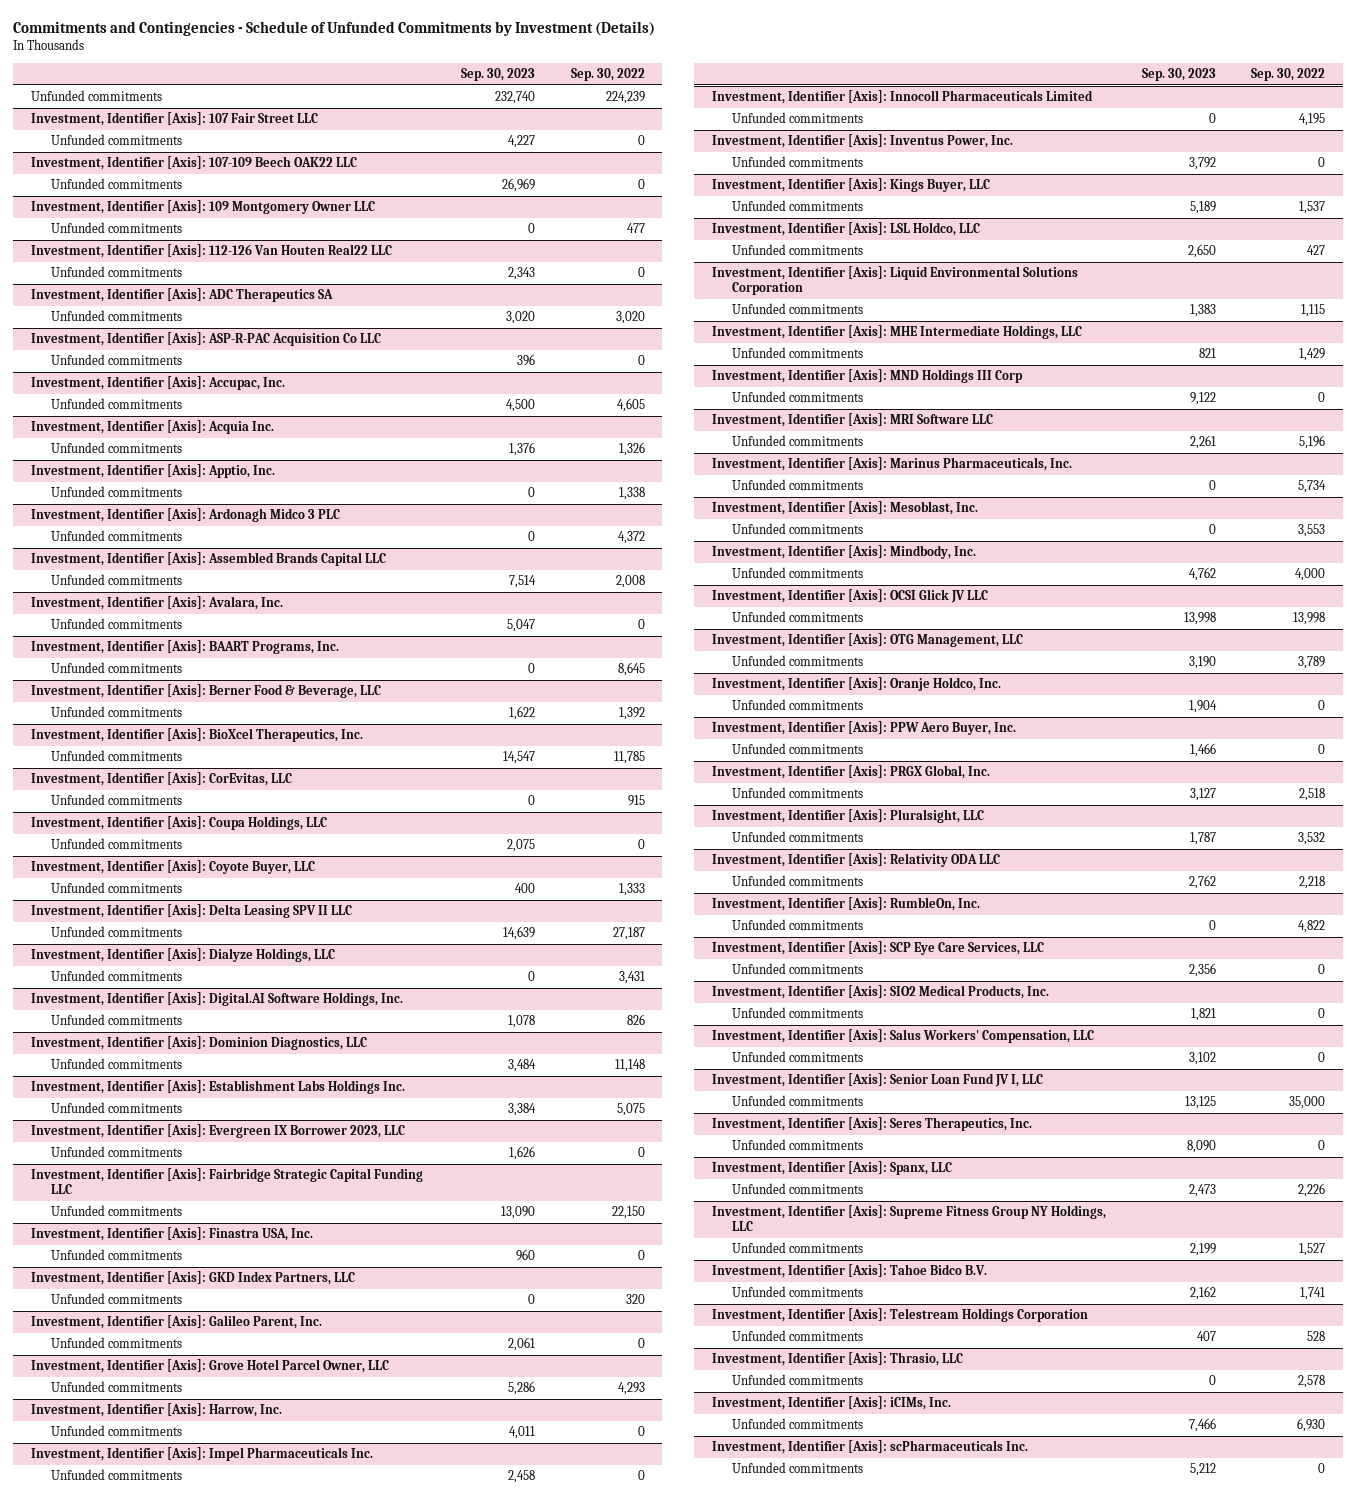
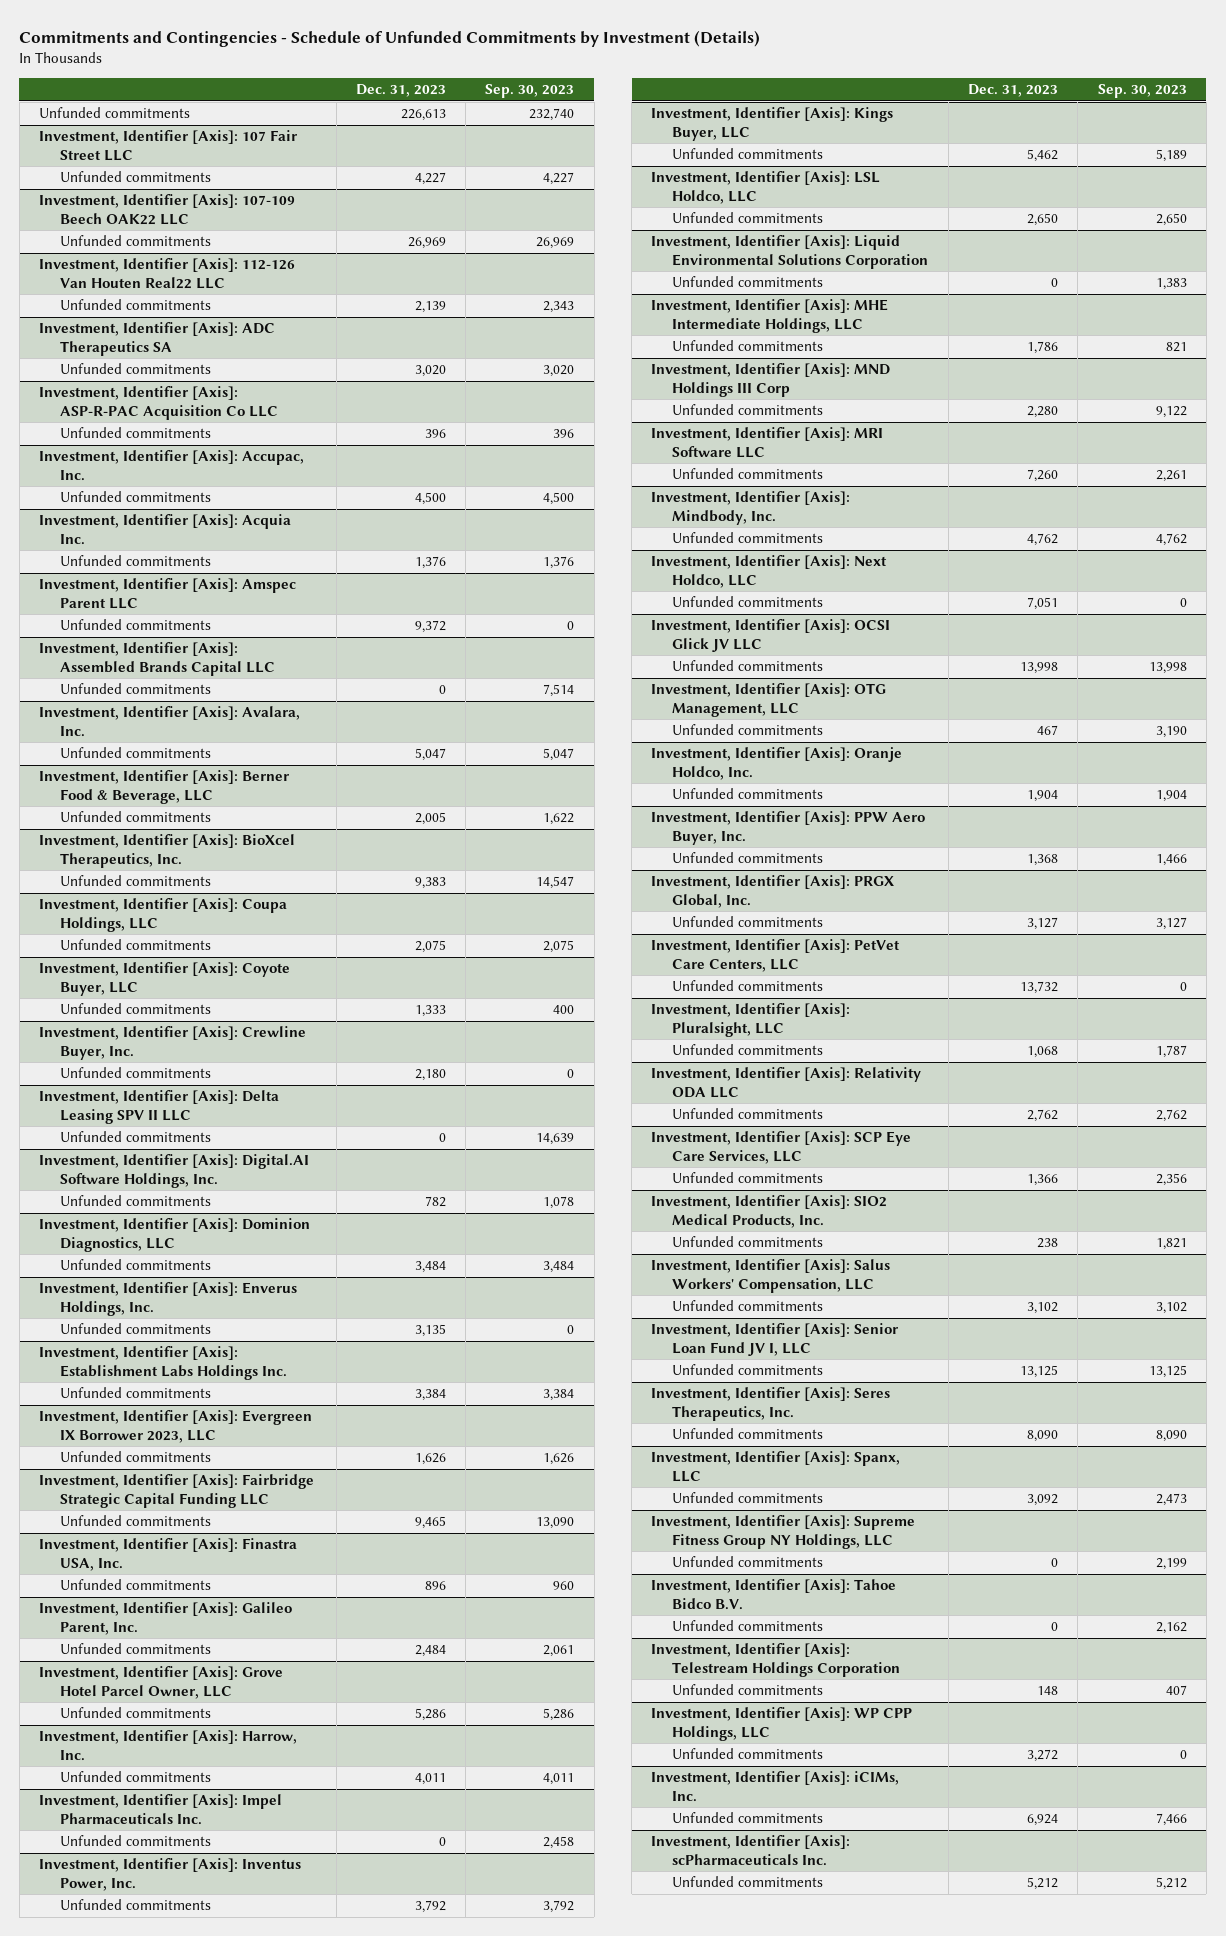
- | Sep. 30, 2023 | Sep. 30, 2022
+ | Dec. 31, 2023 | Sep. 30, 2023
- Investment, Identifier [Axis]: 109 Montgomery Owner LLC
- Unfunded commitments | 0 | 477
- Investment, Identifier [Axis]: Apptio, Inc.
- Unfunded commitments | 0 | 1,338
- Investment, Identifier [Axis]: Ardonagh Midco 3 PLC
+ Investment, Identifier [Axis]: Amspec Parent LLC
- Investment, Identifier [Axis]: BAART Programs, Inc.
- Unfunded commitments | 0 | 8,645
- Investment, Identifier [Axis]: CorEvitas, LLC
- Unfunded commitments | 0 | 915
+ Investment, Identifier [Axis]: Crewline Buyer, Inc.
+ Unfunded commitments | 2,180 | 0
- Investment, Identifier [Axis]: Dialyze Holdings, LLC
- Unfunded commitments | 0 | 3,431
+ Investment, Identifier [Axis]: Enverus Holdings, Inc.
+ Unfunded commitments | 3,135 | 0
- Investment, Identifier [Axis]: GKD Index Partners, LLC
- Unfunded commitments | 0 | 320
- Investment, Identifier [Axis]: Innocoll Pharmaceuticals Limited
- Unfunded commitments | 0 | 4,195
- Investment, Identifier [Axis]: Marinus Pharmaceuticals, Inc.
- Unfunded commitments | 0 | 5,734
- Investment, Identifier [Axis]: Mesoblast, Inc.
- Unfunded commitments | 0 | 3,553
+ Investment, Identifier [Axis]: Next Holdco, LLC
+ Unfunded commitments | 7,051 | 0
+ Investment, Identifier [Axis]: PetVet Care Centers, LLC
+ Unfunded commitments | 13,732 | 0
- Investment, Identifier [Axis]: RumbleOn, Inc.
- Unfunded commitments | 0 | 4,822
- Investment, Identifier [Axis]: Thrasio, LLC
+ Investment, Identifier [Axis]: WP CPP Holdings, LLC

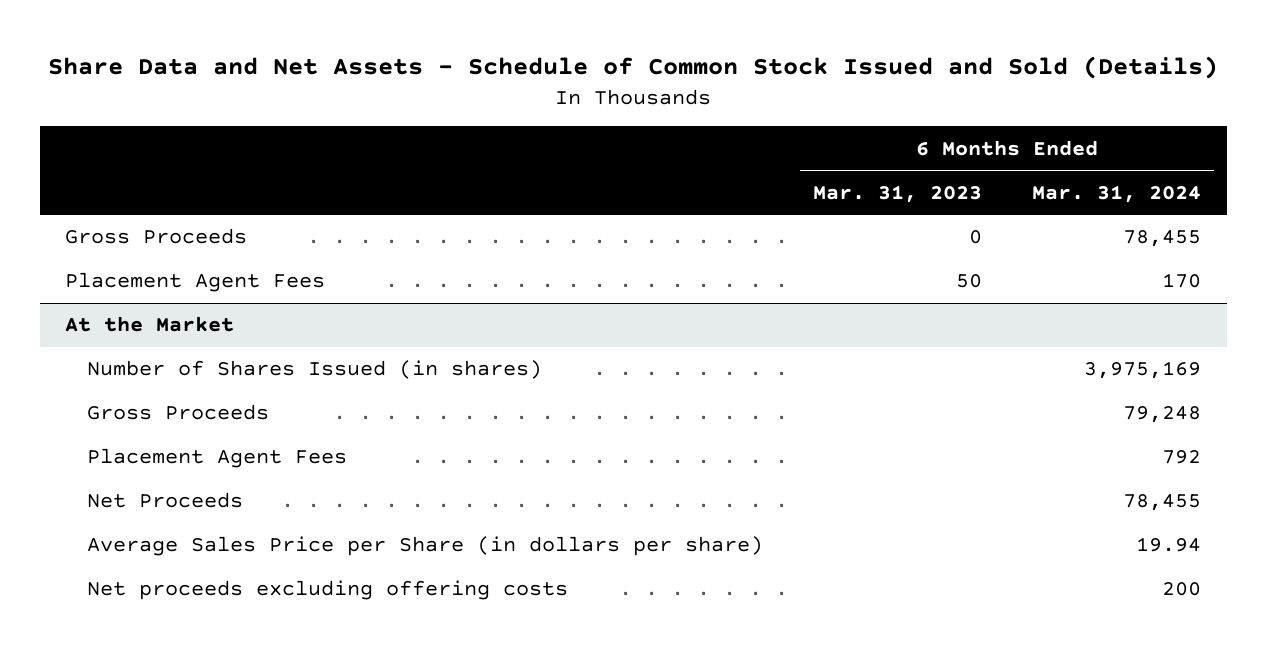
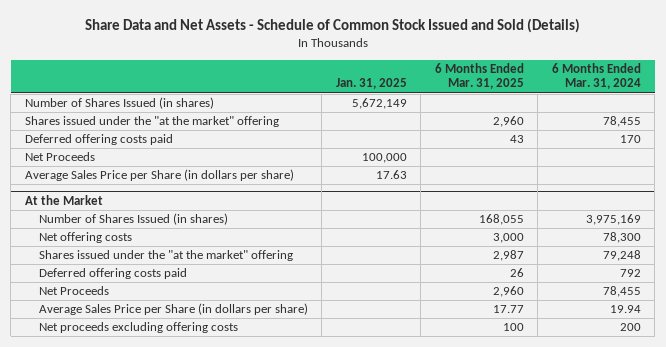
- | 6 Months Ended Mar. 31, 2023 | 6 Months Ended Mar. 31, 2024
+ | Jan. 31, 2025 | 6 Months Ended Mar. 31, 2025 | 6 Months Ended Mar. 31, 2024
- Gross Proceeds | 0 | 78,455
- Placement Agent Fees | 50 | 170
+ Number of Shares Issued (in shares) | 5,672,149 | |
+ Shares issued under the "at the market" offering | | 2,960 | 78,455
+ Deferred offering costs paid | | 43 | 170
+ Net Proceeds | 100,000 | |
+ Average Sales Price per Share (in dollars per share) | 17.63 | |
@ At the Market
- Gross Proceeds | | 79,248
- Placement Agent Fees | | 792
+ Net offering costs | | 3,000 | 78,300
+ Shares issued under the "at the market" offering | | 2,987 | 79,248
+ Deferred offering costs paid | | 26 | 792

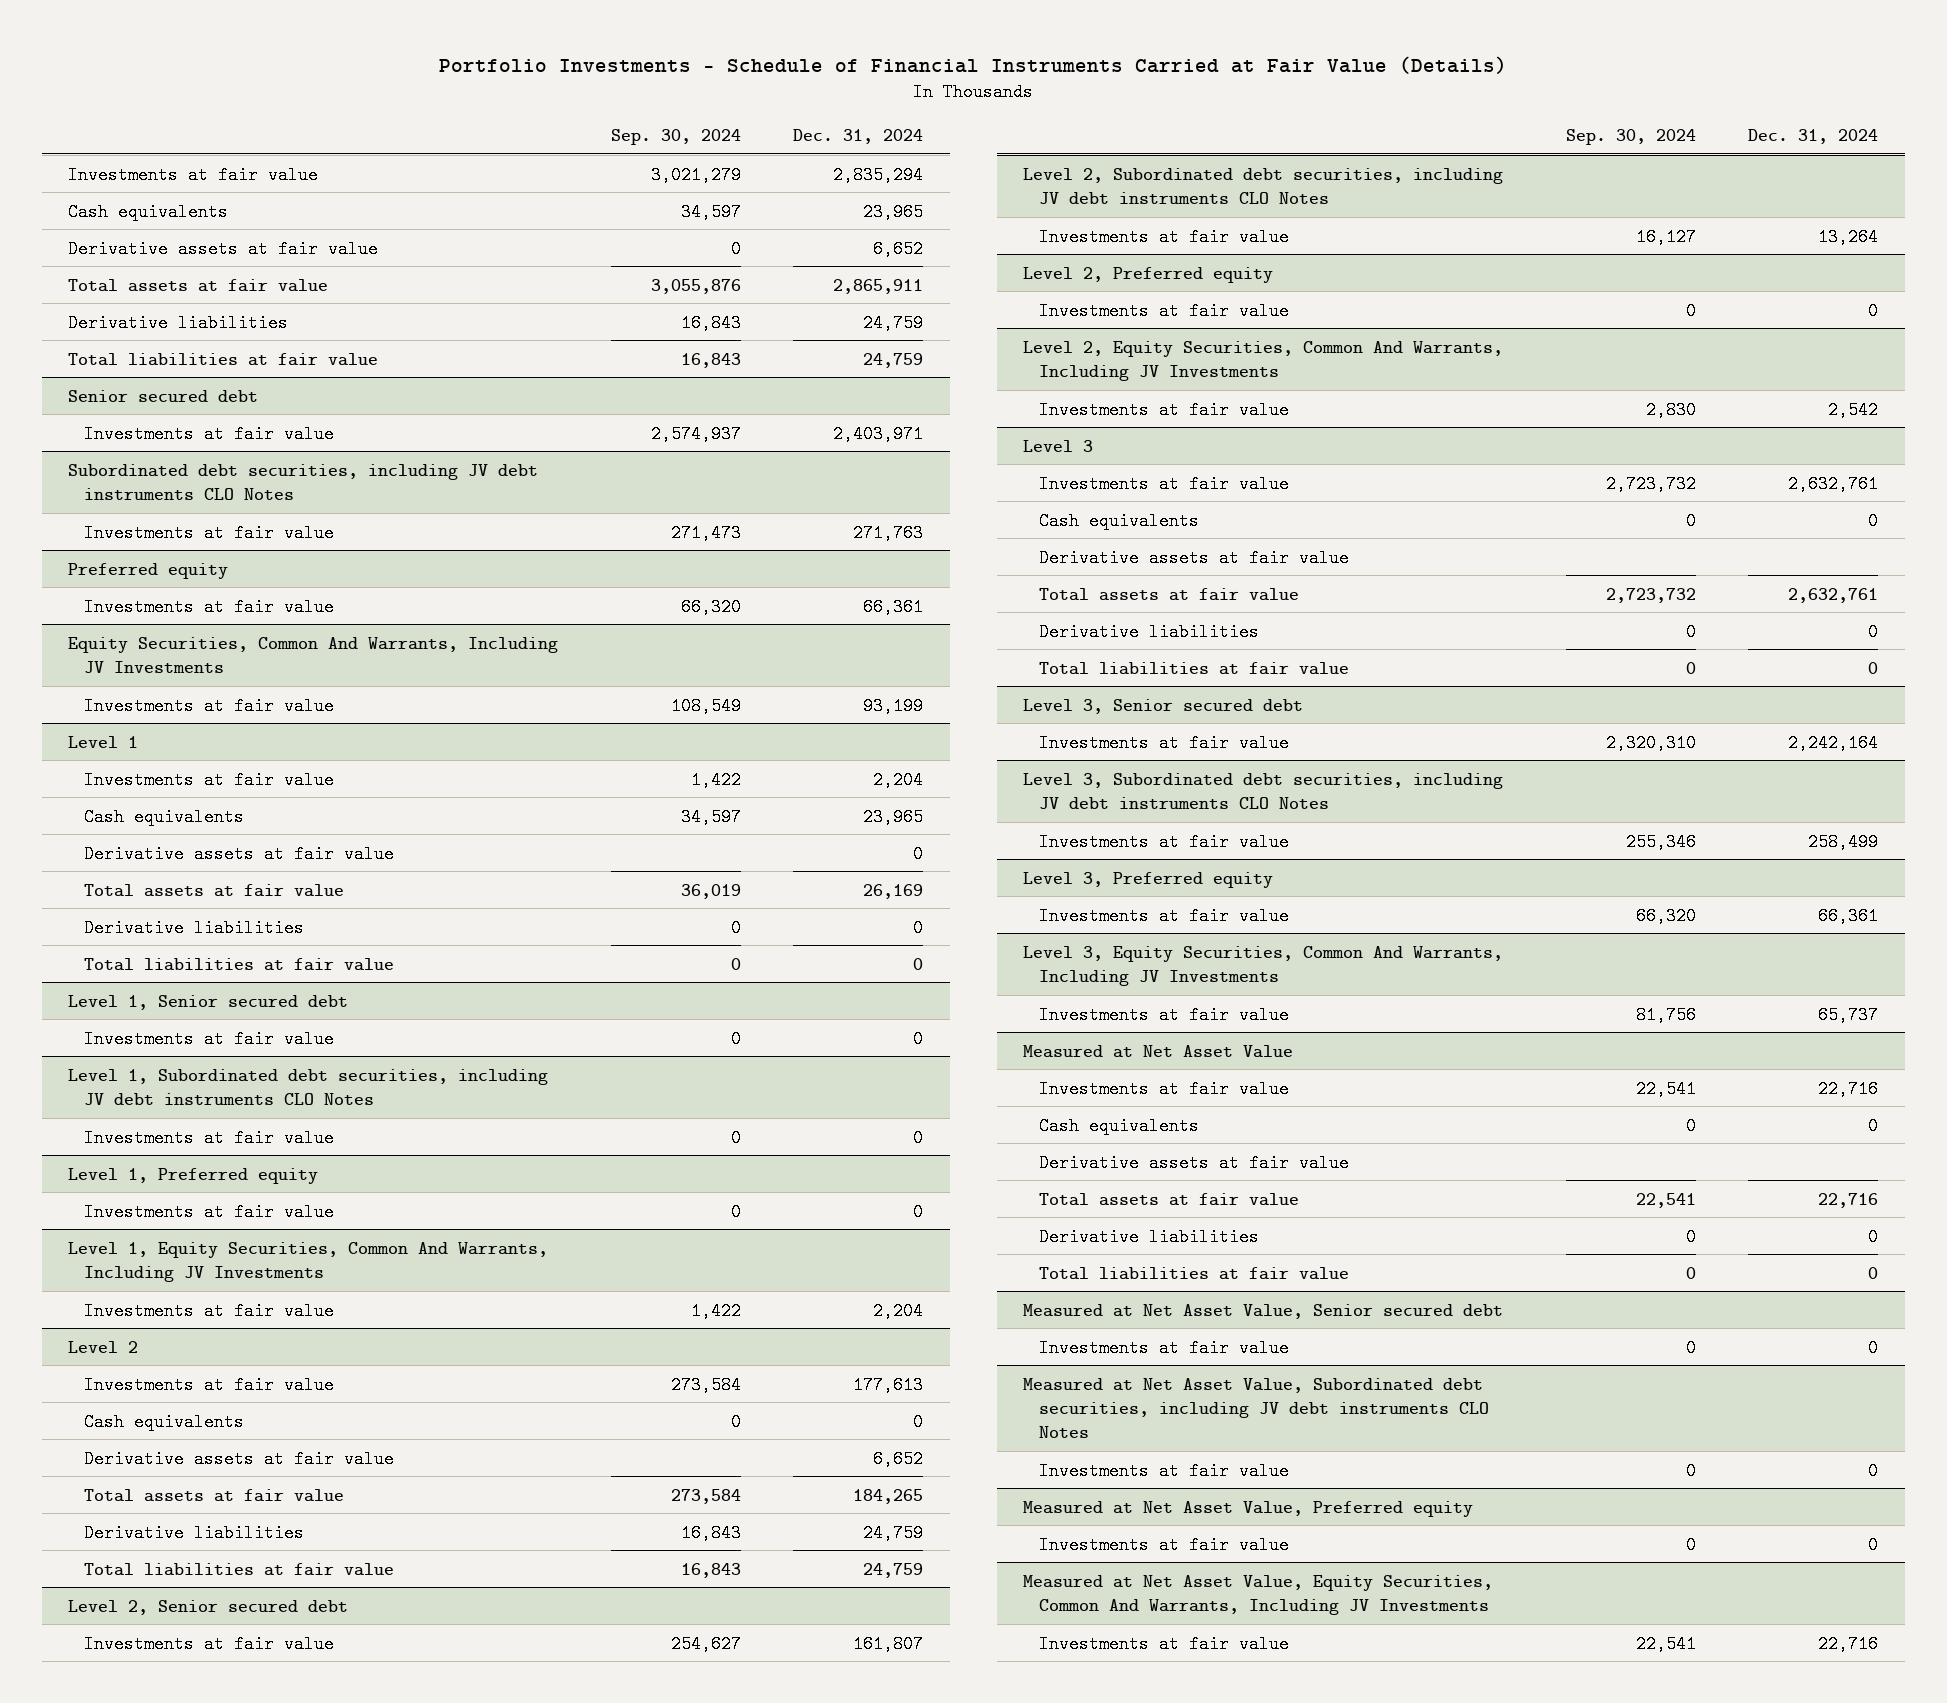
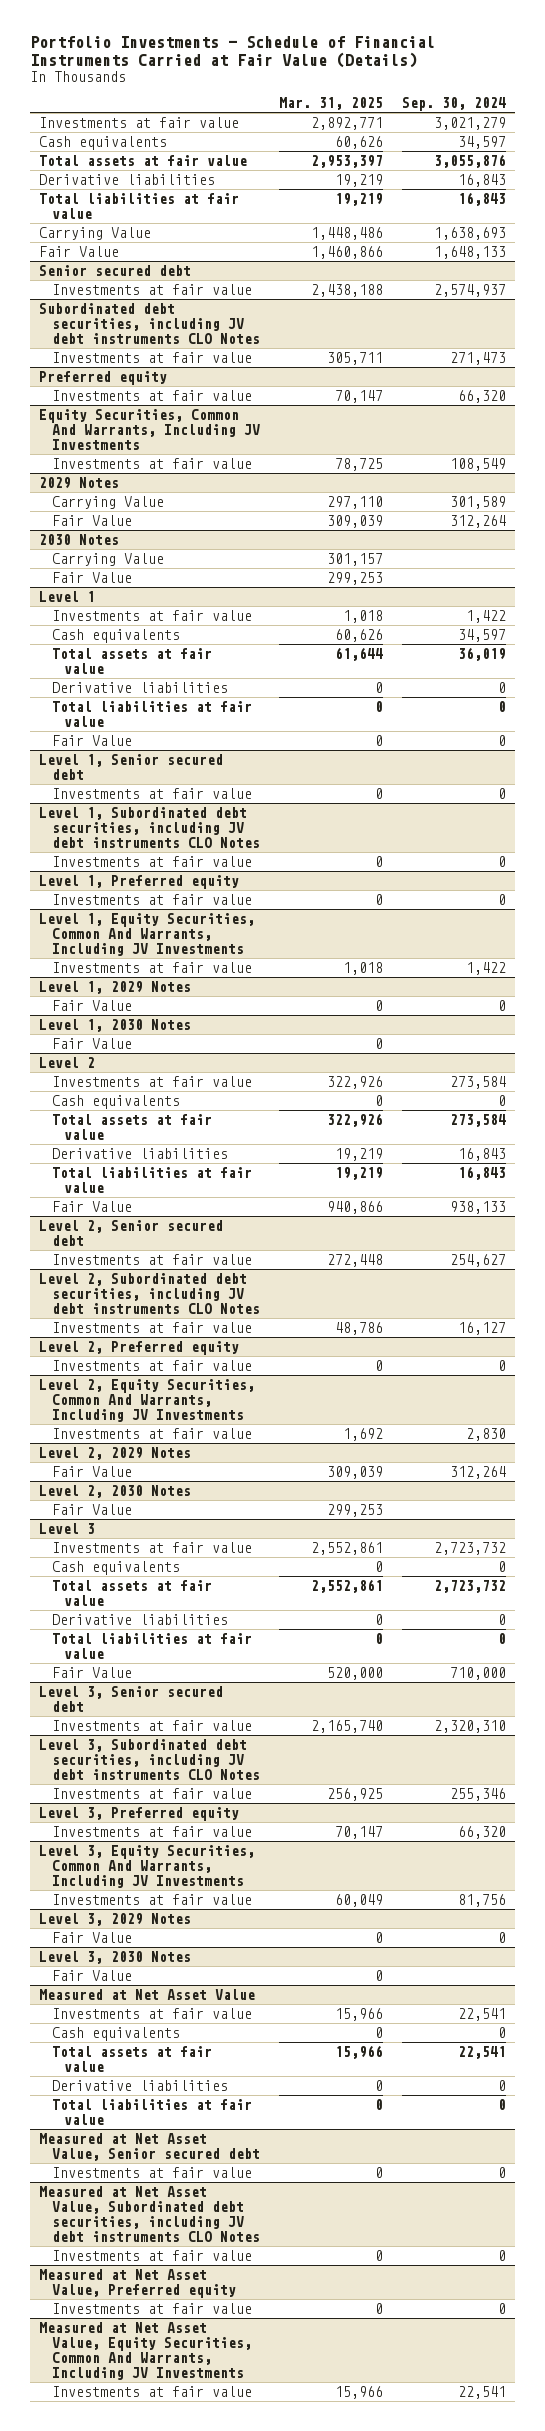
- | Sep. 30, 2024 | Dec. 31, 2024
+ | Mar. 31, 2025 | Sep. 30, 2024
- Derivative assets at fair value | 0 | 6,652
+ Carrying Value | 1,448,486 | 1,638,693
+ Fair Value | 1,460,866 | 1,648,133
+ 2029 Notes
+ Carrying Value | 297,110 | 301,589
+ Fair Value | 309,039 | 312,264
+ 2030 Notes
+ Carrying Value | 301,157 |
+ Fair Value | 299,253 |
@ Level 1
- Derivative assets at fair value | | 0
+ Fair Value | 0 | 0
+ Level 1, 2029 Notes
+ Fair Value | 0 | 0
+ Level 1, 2030 Notes
+ Fair Value | 0 |
@ Level 2
- Derivative assets at fair value | | 6,652
+ Fair Value | 940,866 | 938,133
+ Level 2, 2029 Notes
+ Fair Value | 309,039 | 312,264
+ Level 2, 2030 Notes
+ Fair Value | 299,253 |
@ Level 3
- Derivative assets at fair value
+ Fair Value | 520,000 | 710,000
+ Level 3, 2029 Notes
+ Fair Value | 0 | 0
+ Level 3, 2030 Notes
+ Fair Value | 0 |
@ Measured at Net Asset Value
- Derivative assets at fair value

